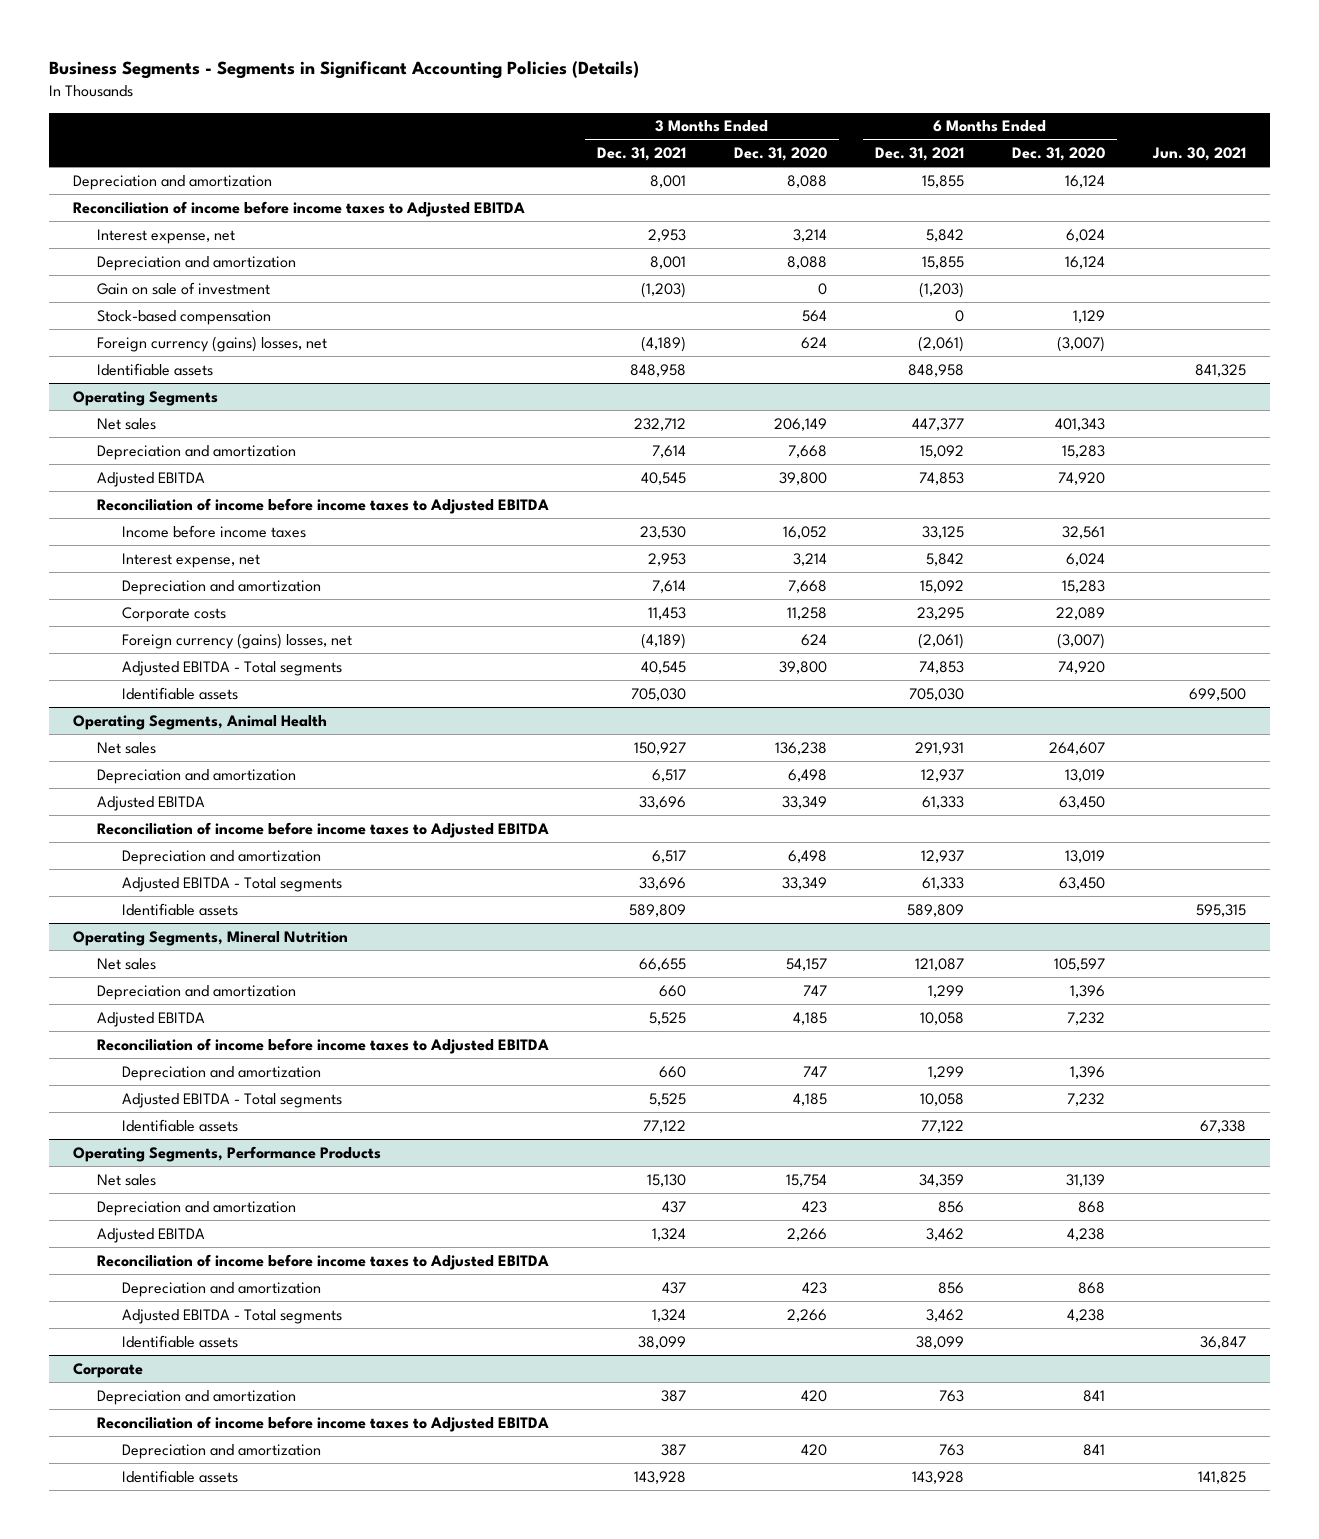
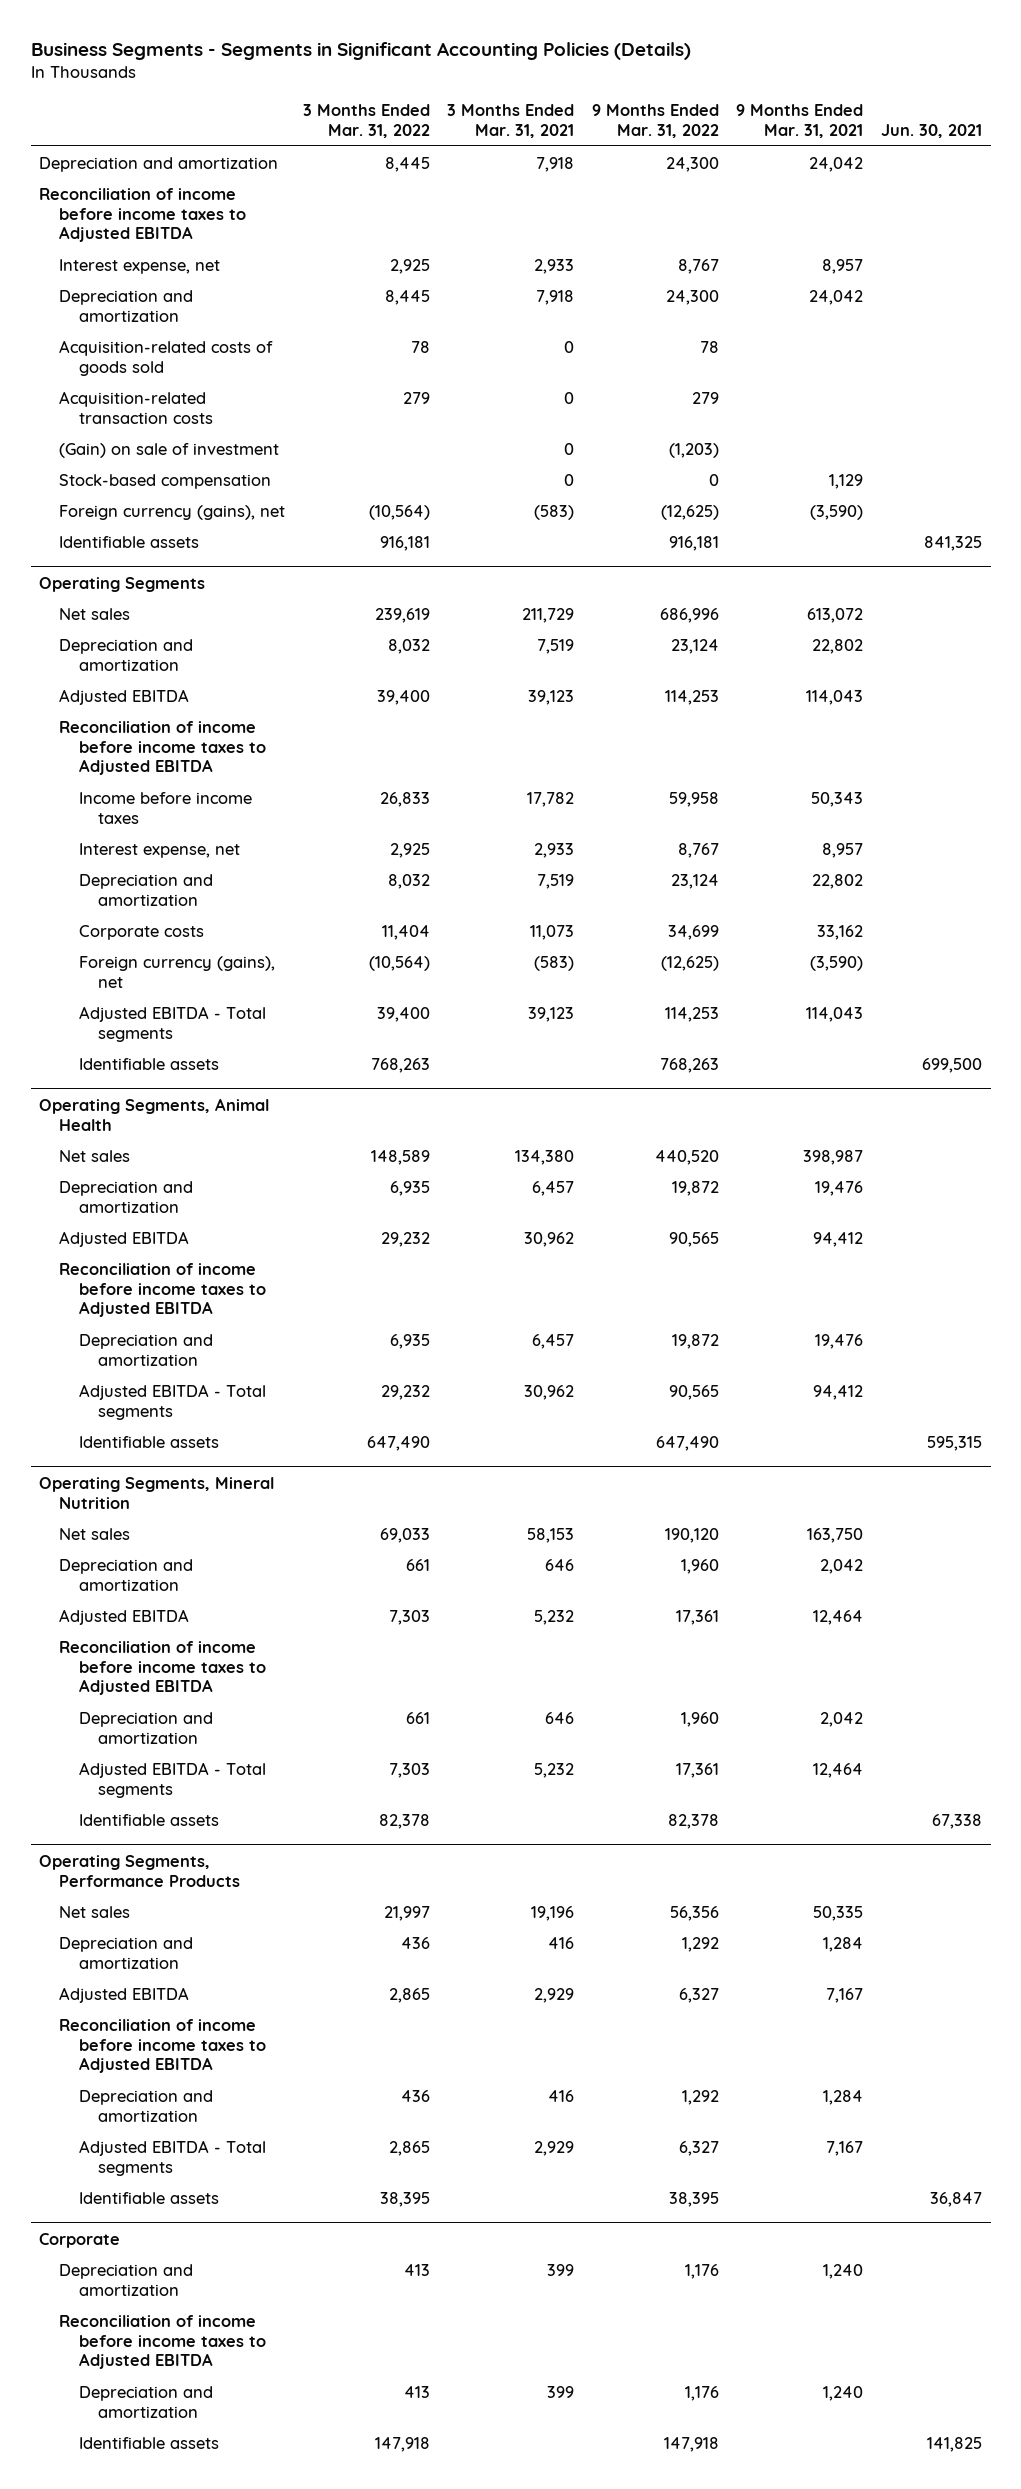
- | 3 Months Ended Dec. 31, 2021 | 3 Months Ended Dec. 31, 2020 | 6 Months Ended Dec. 31, 2021 | 6 Months Ended Dec. 31, 2020 | Jun. 30, 2021
+ | 3 Months Ended Mar. 31, 2022 | 3 Months Ended Mar. 31, 2021 | 9 Months Ended Mar. 31, 2022 | 9 Months Ended Mar. 31, 2021 | Jun. 30, 2021
- Gain on sale of investment | (1,203) | 0 | (1,203) | |
+ Acquisition-related costs of goods sold | 78 | 0 | 78 | |
+ Acquisition-related transaction costs | 279 | 0 | 279 | |
+ (Gain) on sale of investment | | 0 | (1,203) | |
- Foreign currency (gains) losses, net | (4,189) | 624 | (2,061) | (3,007) |
+ Foreign currency (gains), net | (10,564) | (583) | (12,625) | (3,590) |
@ Operating Segments
- Foreign currency (gains) losses, net | (4,189) | 624 | (2,061) | (3,007) |
+ Foreign currency (gains), net | (10,564) | (583) | (12,625) | (3,590) |

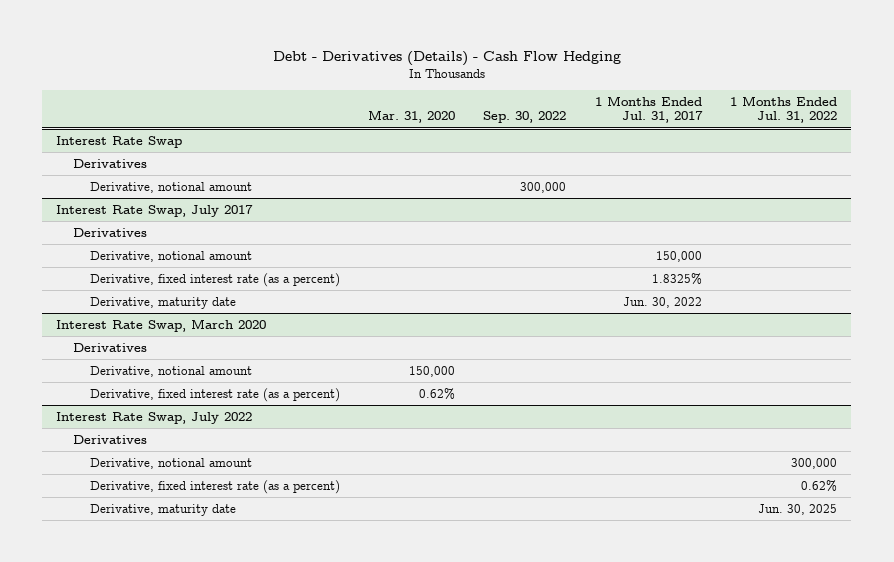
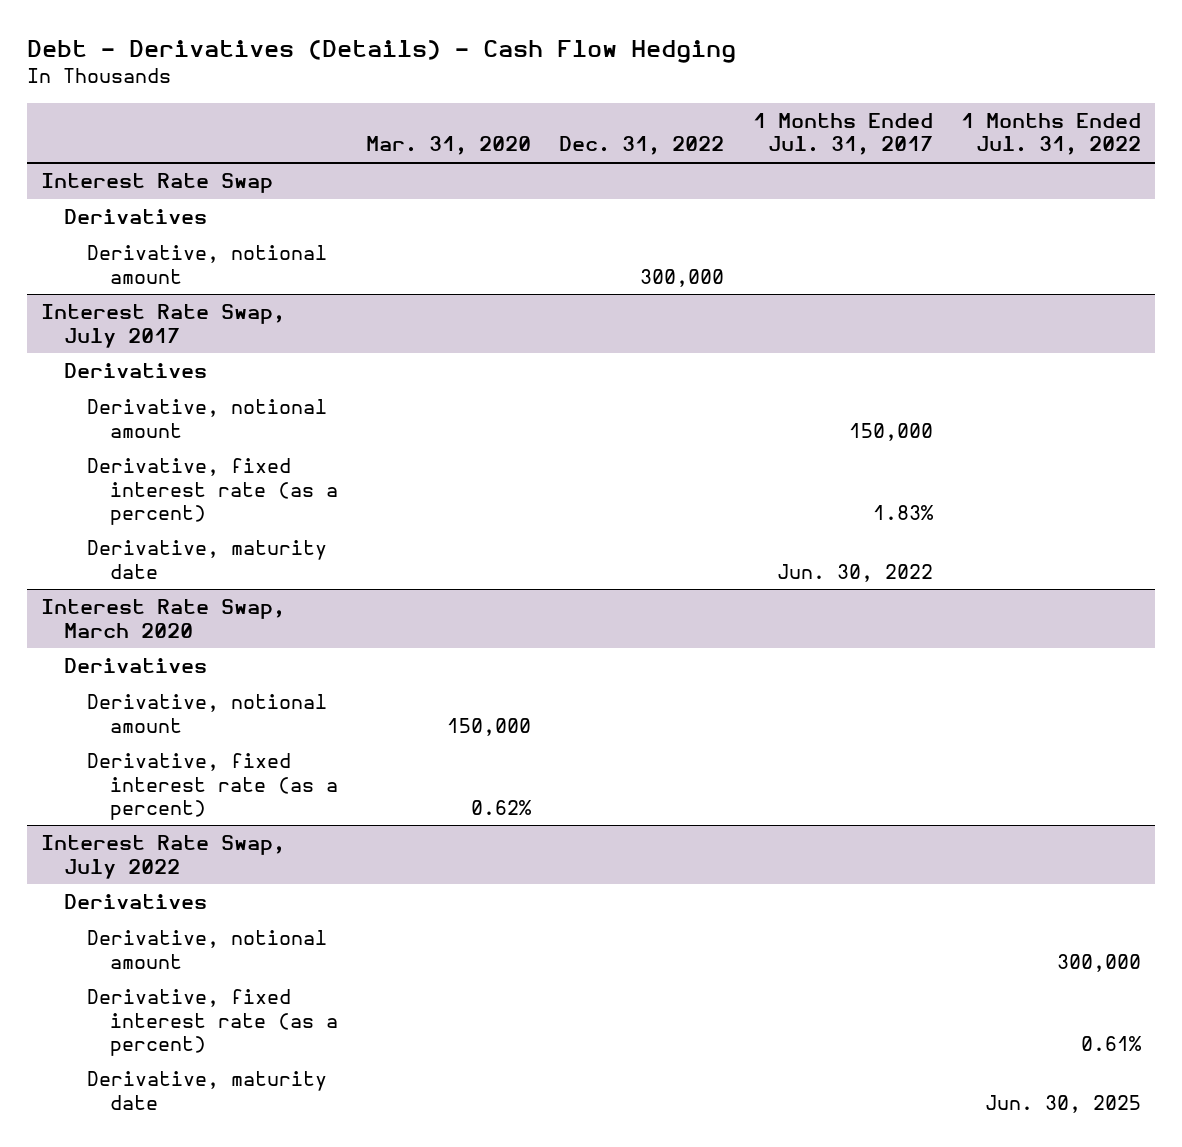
- | Mar. 31, 2020 | Sep. 30, 2022 | 1 Months Ended Jul. 31, 2017 | 1 Months Ended Jul. 31, 2022
+ | Mar. 31, 2020 | Dec. 31, 2022 | 1 Months Ended Jul. 31, 2017 | 1 Months Ended Jul. 31, 2022
@ Interest Rate Swap, July 2017
- Derivative, fixed interest rate (as a percent) | | | 1.8325% |
+ Derivative, fixed interest rate (as a percent) | | | 1.83% |
@ Interest Rate Swap, July 2022
- Derivative, fixed interest rate (as a percent) | | | | 0.62%
+ Derivative, fixed interest rate (as a percent) | | | | 0.61%

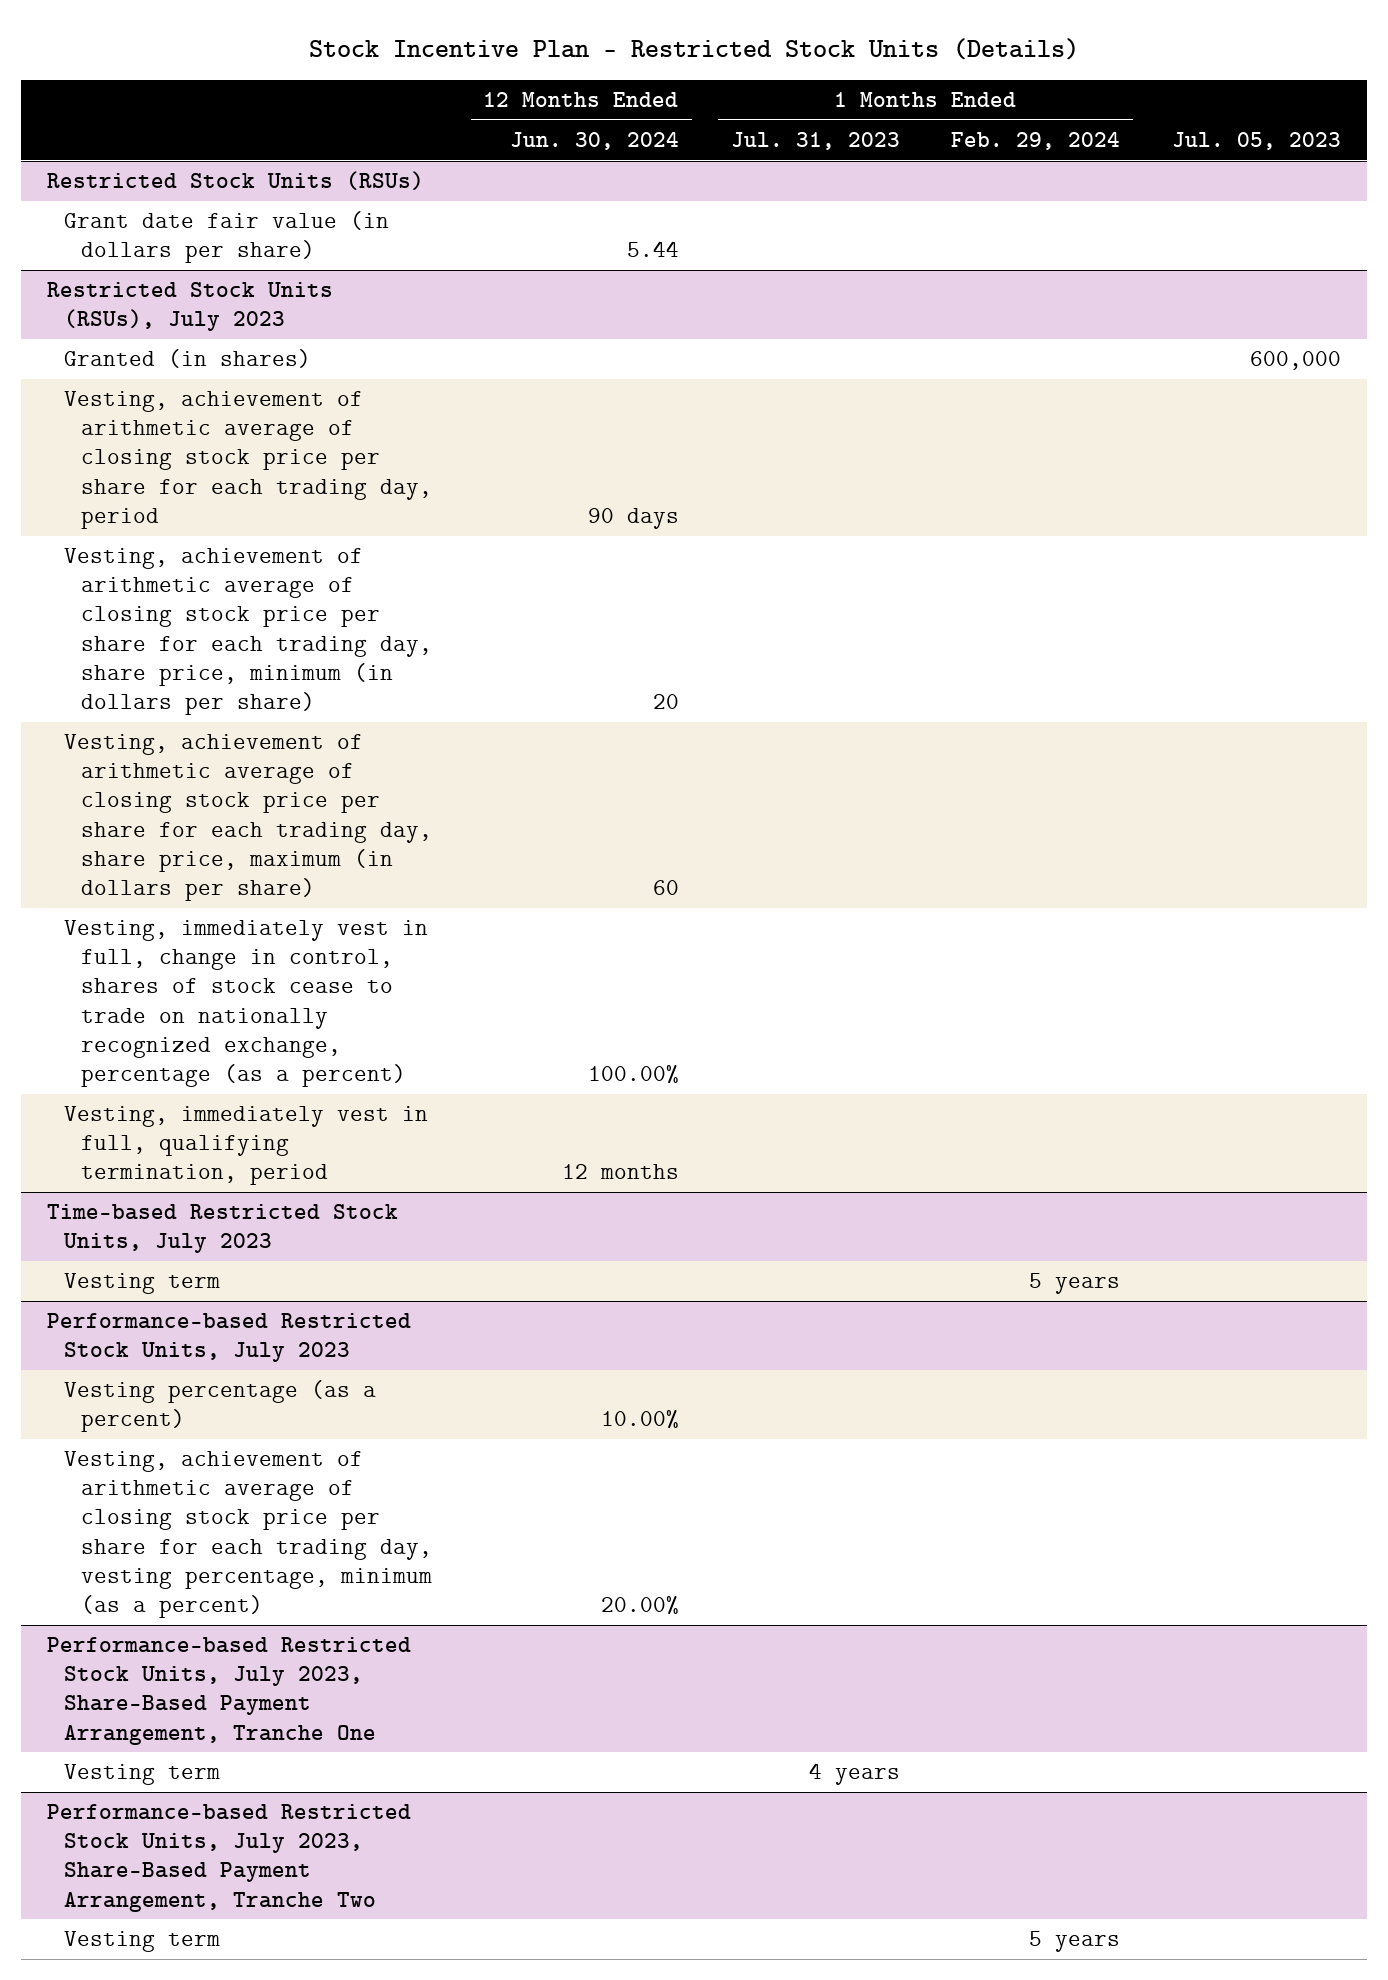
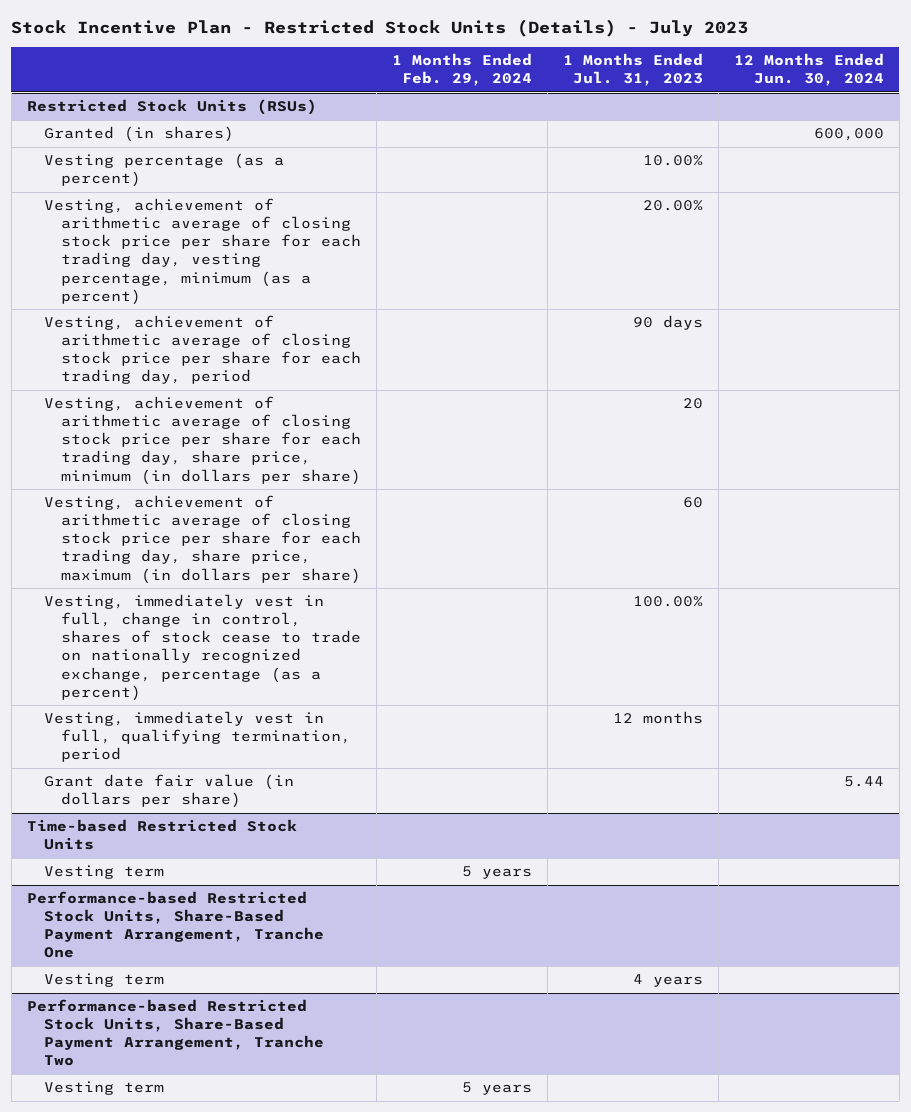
- Stock Incentive Plan - Restricted Stock Units (Details)
+ Stock Incentive Plan - Restricted Stock Units (Details) - July 2023
- | 12 Months Ended Jun. 30, 2024 | 1 Months Ended Jul. 31, 2023 | 1 Months Ended Feb. 29, 2024 | Jul. 05, 2023
+ | 1 Months Ended Feb. 29, 2024 | 1 Months Ended Jul. 31, 2023 | 12 Months Ended Jun. 30, 2024
@ Restricted Stock Units (RSUs)
+ Granted (in shares) | | | 600,000
+ Vesting percentage (as a percent) | | 10.00% |
+ Vesting, achievement of arithmetic average of closing stock price per share for each trading day, vesting percentage, minimum (as a percent) | | 20.00% |
+ Vesting, achievement of arithmetic average of closing stock price per share for each trading day, period | | 90 days |
+ Vesting, achievement of arithmetic average of closing stock price per share for each trading day, share price, minimum (in dollars per share) | | 20 |
+ Vesting, achievement of arithmetic average of closing stock price per share for each trading day, share price, maximum (in dollars per share) | | 60 |
+ Vesting, immediately vest in full, change in control, shares of stock cease to trade on nationally recognized exchange, percentage (as a percent) | | 100.00% |
+ Vesting, immediately vest in full, qualifying termination, period | | 12 months |
- Restricted Stock Units (RSUs), July 2023
- Granted (in shares) | | | | 600,000
- Vesting, achievement of arithmetic average of closing stock price per share for each trading day, period | 90 days | | |
- Vesting, achievement of arithmetic average of closing stock price per share for each trading day, share price, minimum (in dollars per share) | 20 | | |
- Vesting, achievement of arithmetic average of closing stock price per share for each trading day, share price, maximum (in dollars per share) | 60 | | |
- Vesting, immediately vest in full, change in control, shares of stock cease to trade on nationally recognized exchange, percentage (as a percent) | 100.00% | | |
- Vesting, immediately vest in full, qualifying termination, period | 12 months | | |
- Time-based Restricted Stock Units, July 2023
+ Time-based Restricted Stock Units
- Performance-based Restricted Stock Units, July 2023
- Vesting percentage (as a percent) | 10.00% | | |
- Vesting, achievement of arithmetic average of closing stock price per share for each trading day, vesting percentage, minimum (as a percent) | 20.00% | | |
- Performance-based Restricted Stock Units, July 2023, Share-Based Payment Arrangement, Tranche One
+ Performance-based Restricted Stock Units, Share-Based Payment Arrangement, Tranche One
- Performance-based Restricted Stock Units, July 2023, Share-Based Payment Arrangement, Tranche Two
+ Performance-based Restricted Stock Units, Share-Based Payment Arrangement, Tranche Two

